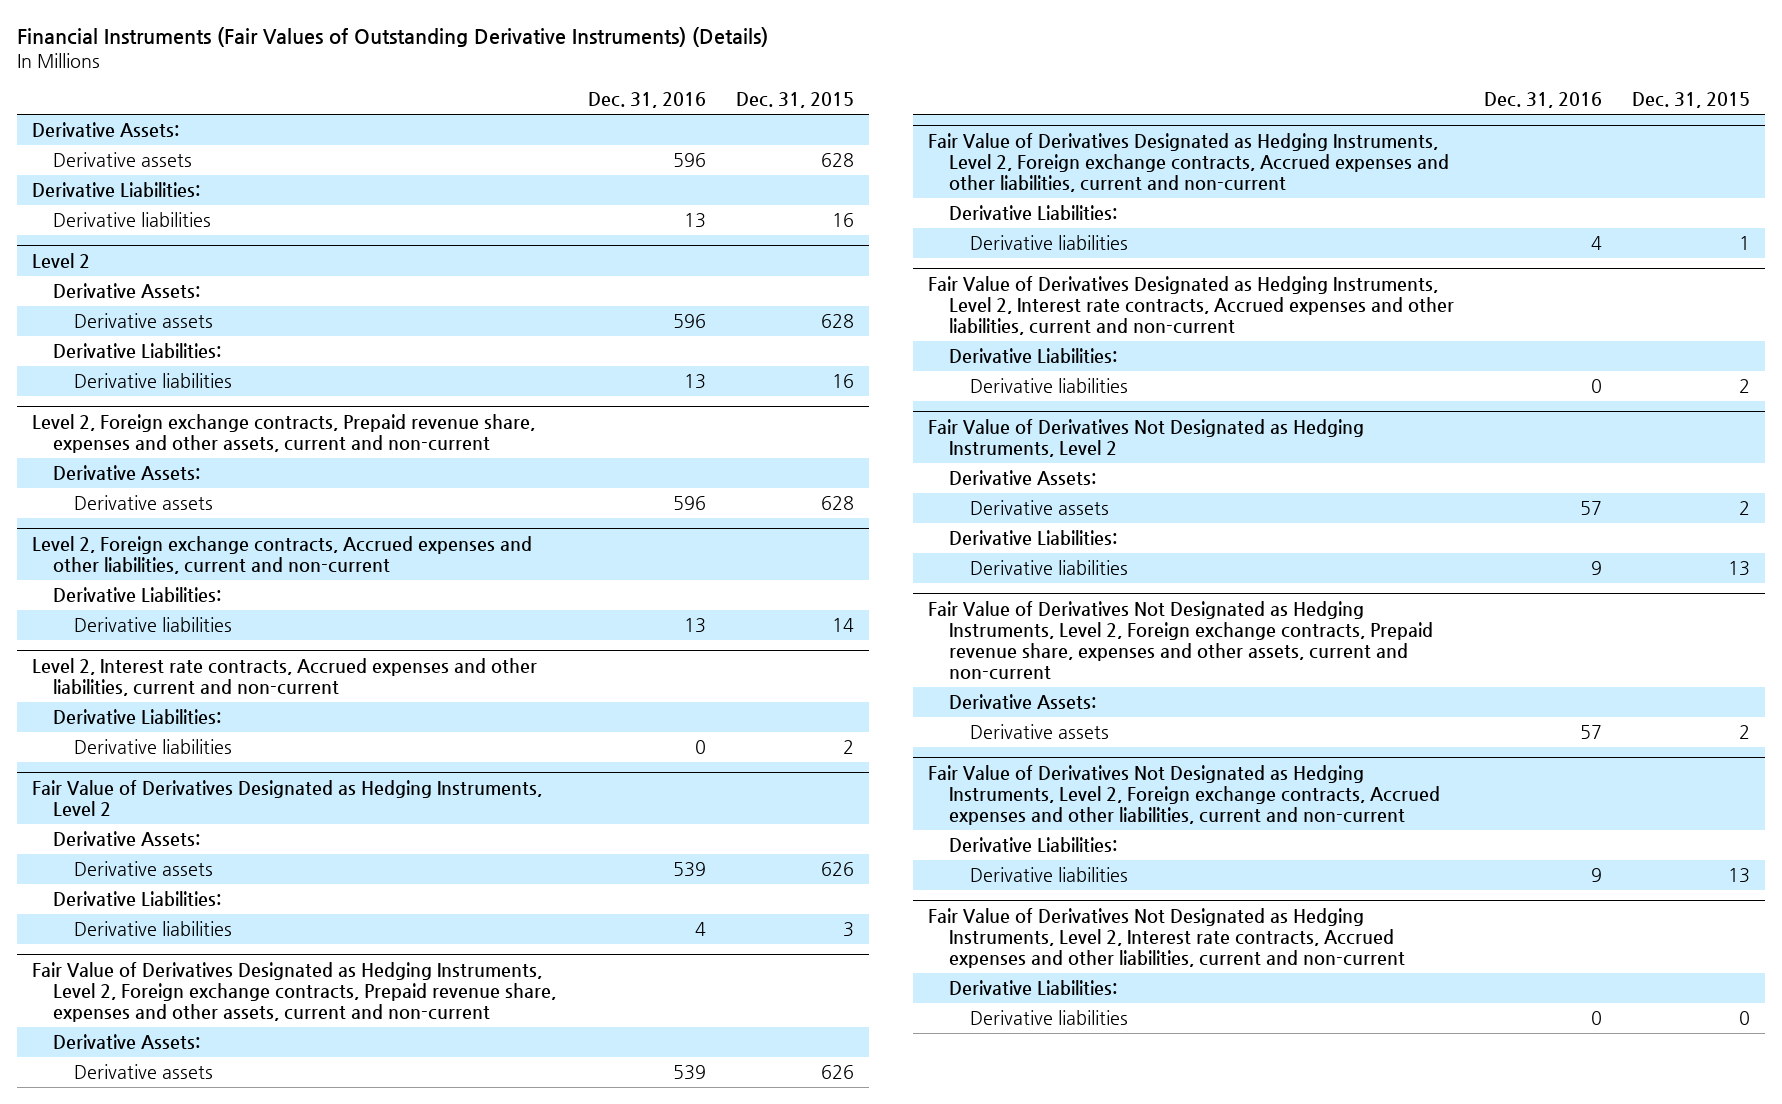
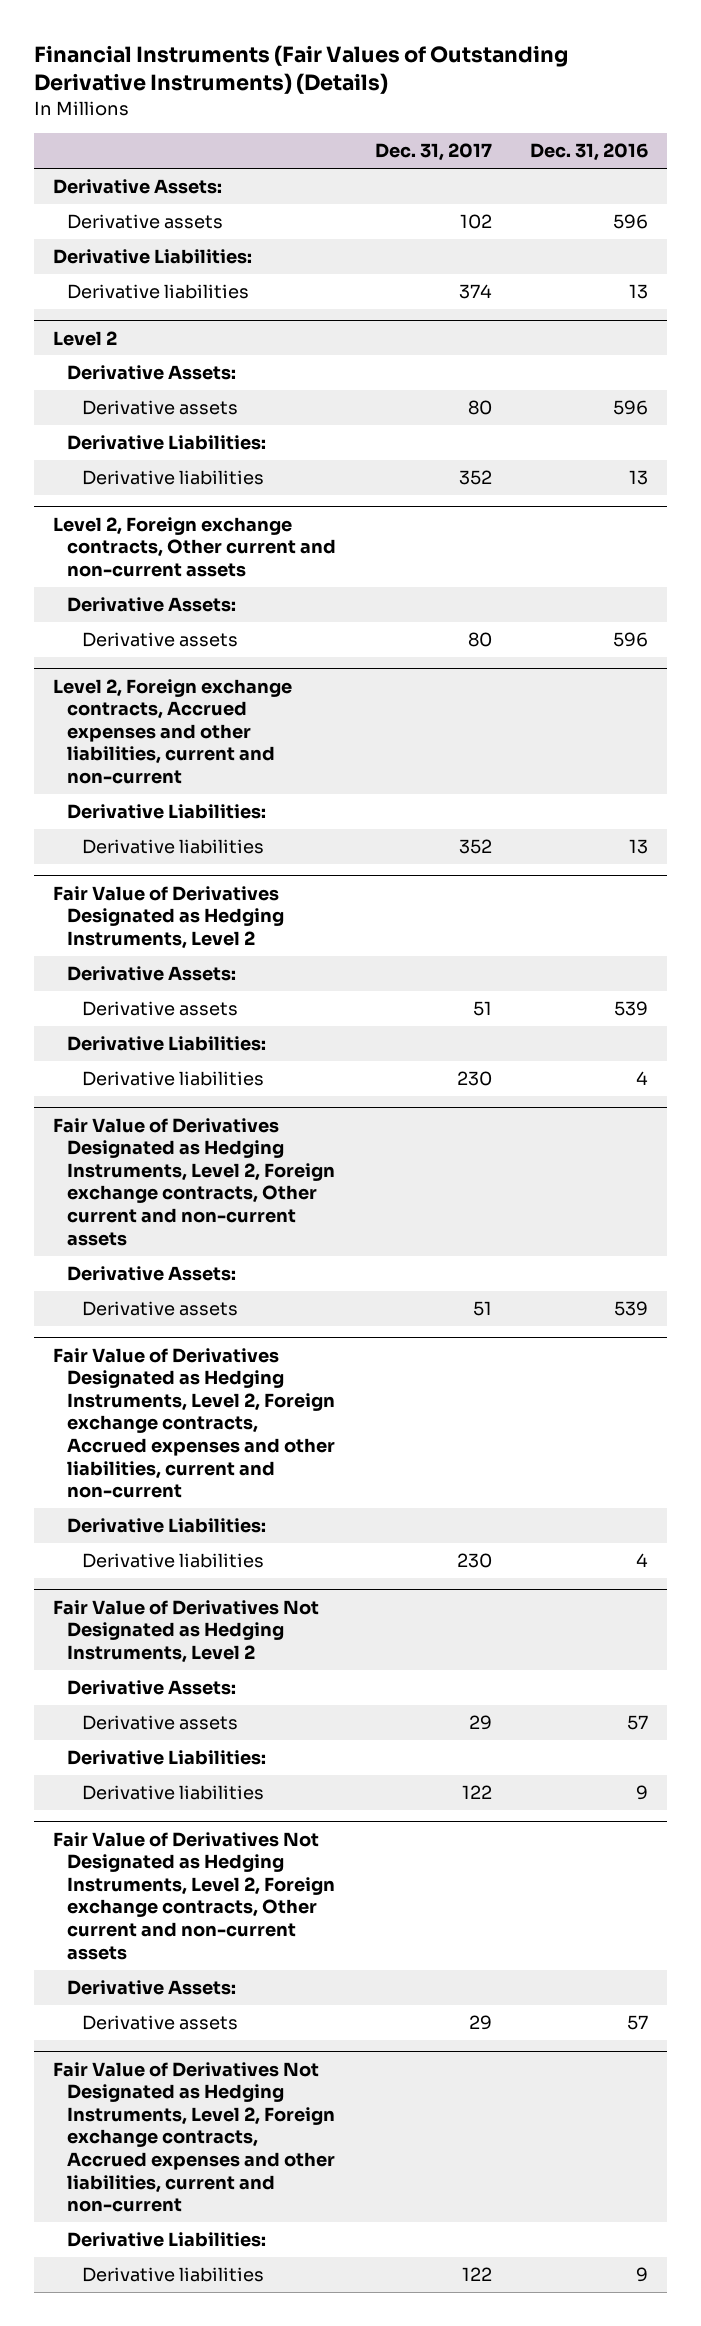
- | Dec. 31, 2016 | Dec. 31, 2015
+ | Dec. 31, 2017 | Dec. 31, 2016
- Level 2, Foreign exchange contracts, Prepaid revenue share, expenses and other assets, current and non-current
+ Level 2, Foreign exchange contracts, Other current and non-current assets
- Level 2, Interest rate contracts, Accrued expenses and other liabilities, current and non-current
- Derivative Liabilities:
- Derivative liabilities | 0 | 2
- Fair Value of Derivatives Designated as Hedging Instruments, Level 2, Foreign exchange contracts, Prepaid revenue share, expenses and other assets, current and non-current
+ Fair Value of Derivatives Designated as Hedging Instruments, Level 2, Foreign exchange contracts, Other current and non-current assets
- Fair Value of Derivatives Designated as Hedging Instruments, Level 2, Interest rate contracts, Accrued expenses and other liabilities, current and non-current
- Derivative Liabilities:
- Derivative liabilities | 0 | 2
- Fair Value of Derivatives Not Designated as Hedging Instruments, Level 2, Foreign exchange contracts, Prepaid revenue share, expenses and other assets, current and non-current
+ Fair Value of Derivatives Not Designated as Hedging Instruments, Level 2, Foreign exchange contracts, Other current and non-current assets
- Fair Value of Derivatives Not Designated as Hedging Instruments, Level 2, Interest rate contracts, Accrued expenses and other liabilities, current and non-current
- Derivative Liabilities:
- Derivative liabilities | 0 | 0

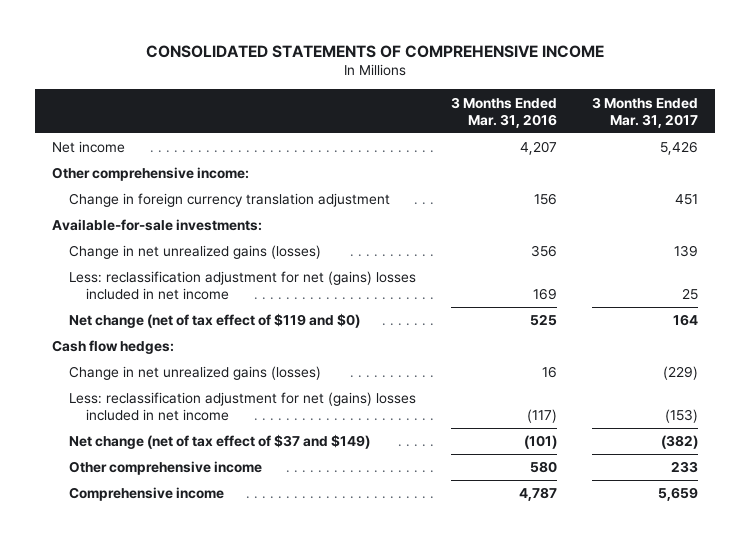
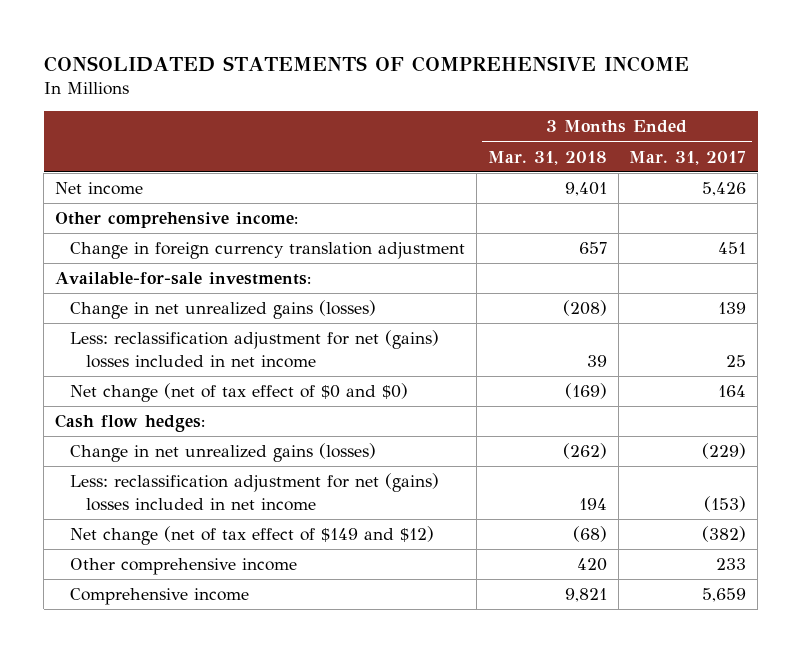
- | 3 Months Ended Mar. 31, 2016 | 3 Months Ended Mar. 31, 2017
+ | 3 Months Ended Mar. 31, 2018 | 3 Months Ended Mar. 31, 2017
- Net change (net of tax effect of $119 and $0) | 525 | 164
+ Net change (net of tax effect of $0 and $0) | (169) | 164
- Net change (net of tax effect of $37 and $149) | (101) | (382)
+ Net change (net of tax effect of $149 and $12) | (68) | (382)

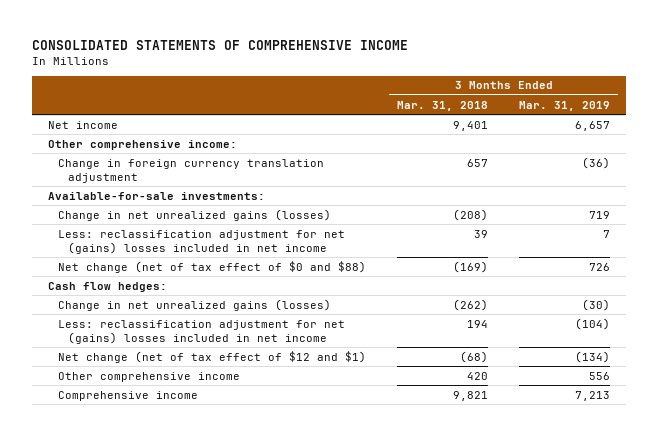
- | 3 Months Ended Mar. 31, 2018 | 3 Months Ended Mar. 31, 2017
+ | 3 Months Ended Mar. 31, 2018 | 3 Months Ended Mar. 31, 2019
- Net change (net of tax effect of $0 and $0) | (169) | 164
+ Net change (net of tax effect of $0 and $88) | (169) | 726
- Net change (net of tax effect of $149 and $12) | (68) | (382)
+ Net change (net of tax effect of $12 and $1) | (68) | (134)

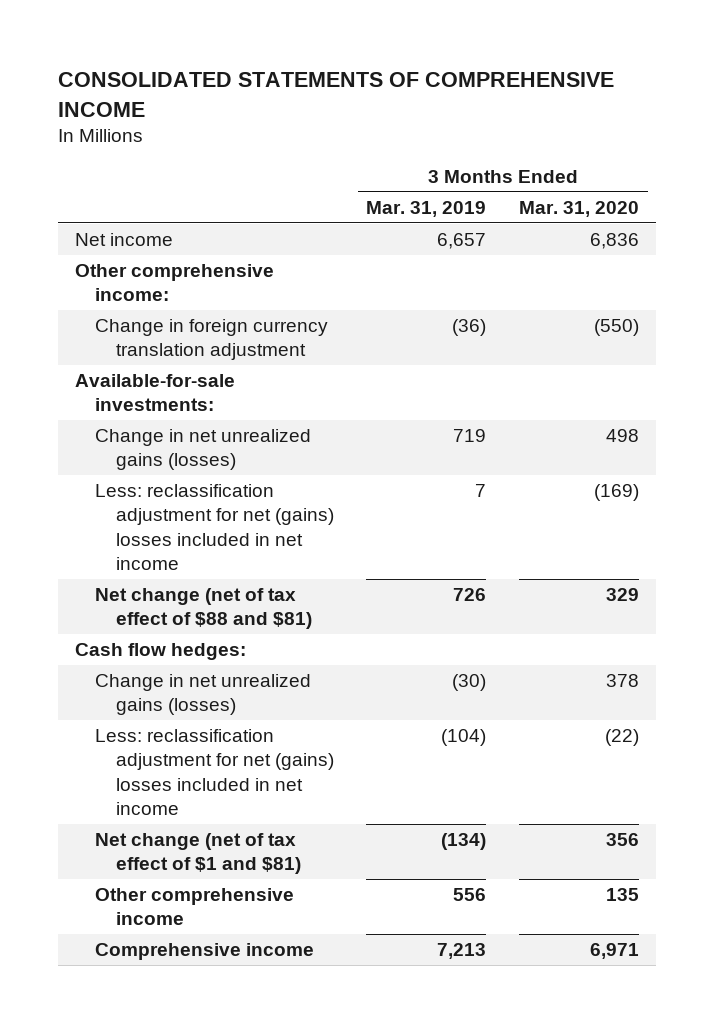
- | 3 Months Ended Mar. 31, 2018 | 3 Months Ended Mar. 31, 2019
+ | 3 Months Ended Mar. 31, 2019 | 3 Months Ended Mar. 31, 2020
- Net change (net of tax effect of $0 and $88) | (169) | 726
+ Net change (net of tax effect of $88 and $81) | 726 | 329
- Net change (net of tax effect of $12 and $1) | (68) | (134)
+ Net change (net of tax effect of $1 and $81) | (134) | 356

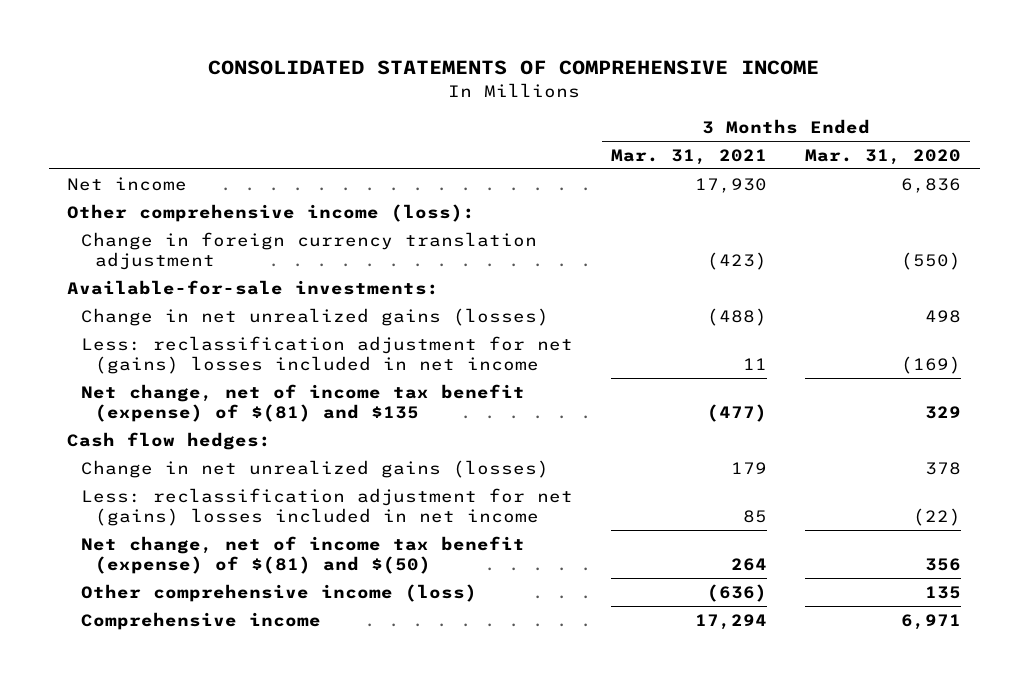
- | 3 Months Ended Mar. 31, 2019 | 3 Months Ended Mar. 31, 2020
+ | 3 Months Ended Mar. 31, 2021 | 3 Months Ended Mar. 31, 2020
- Other comprehensive income:
+ Other comprehensive income (loss):
- Net change (net of tax effect of $88 and $81) | 726 | 329
+ Net change, net of income tax benefit (expense) of $(81) and $135 | (477) | 329
- Net change (net of tax effect of $1 and $81) | (134) | 356
- Other comprehensive income | 556 | 135
+ Net change, net of income tax benefit (expense) of $(81) and $(50) | 264 | 356
+ Other comprehensive income (loss) | (636) | 135

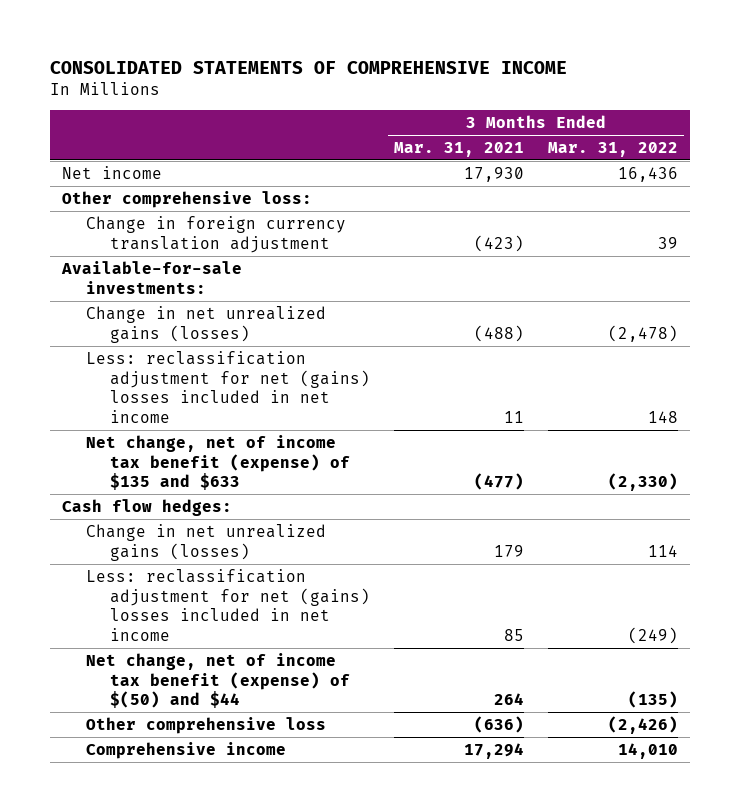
- | 3 Months Ended Mar. 31, 2021 | 3 Months Ended Mar. 31, 2020
+ | 3 Months Ended Mar. 31, 2021 | 3 Months Ended Mar. 31, 2022
- Other comprehensive income (loss):
+ Other comprehensive loss:
- Net change, net of income tax benefit (expense) of $(81) and $135 | (477) | 329
+ Net change, net of income tax benefit (expense) of $135 and $633 | (477) | (2,330)
- Net change, net of income tax benefit (expense) of $(81) and $(50) | 264 | 356
- Other comprehensive income (loss) | (636) | 135
+ Net change, net of income tax benefit (expense) of $(50) and $44 | 264 | (135)
+ Other comprehensive loss | (636) | (2,426)

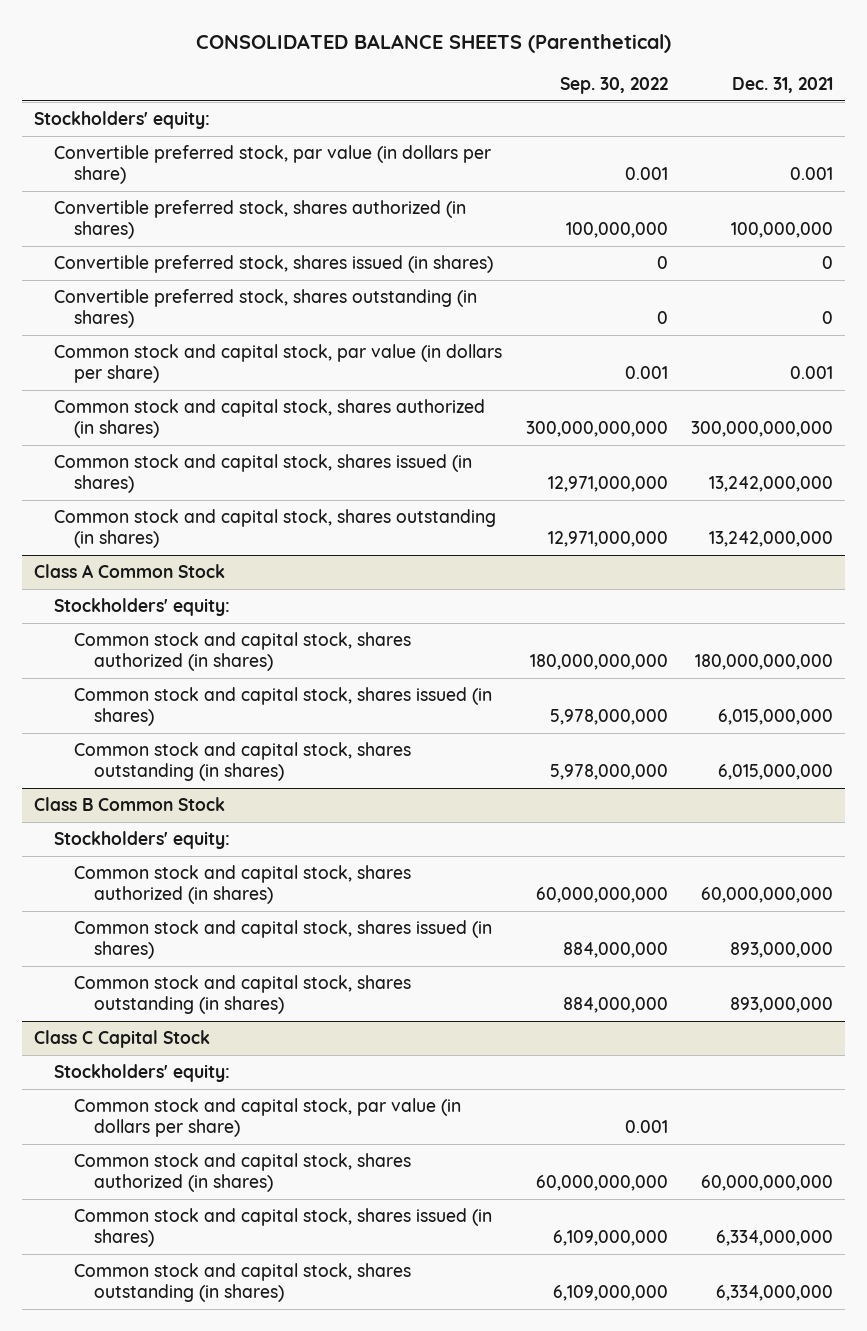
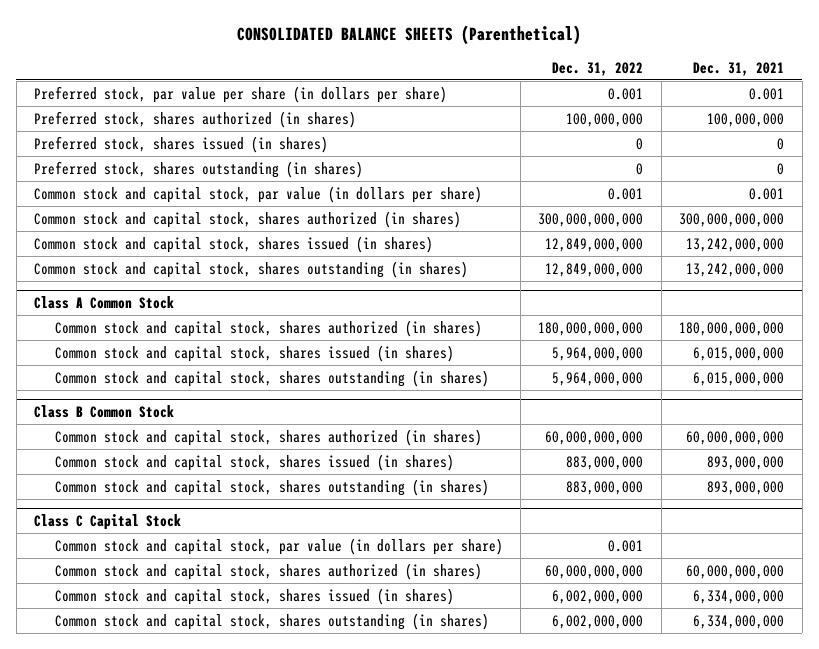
- | Sep. 30, 2022 | Dec. 31, 2021
+ | Dec. 31, 2022 | Dec. 31, 2021
- Stockholders' equity:
- Convertible preferred stock, par value (in dollars per share) | 0.001 | 0.001
- Convertible preferred stock, shares authorized (in shares) | 100,000,000 | 100,000,000
- Convertible preferred stock, shares issued (in shares) | 0 | 0
- Convertible preferred stock, shares outstanding (in shares) | 0 | 0
+ Preferred stock, par value per share (in dollars per share) | 0.001 | 0.001
+ Preferred stock, shares authorized (in shares) | 100,000,000 | 100,000,000
+ Preferred stock, shares issued (in shares) | 0 | 0
+ Preferred stock, shares outstanding (in shares) | 0 | 0
@ Class A Common Stock
- Stockholders' equity:
@ Class B Common Stock
- Stockholders' equity:
@ Class C Capital Stock
- Stockholders' equity:

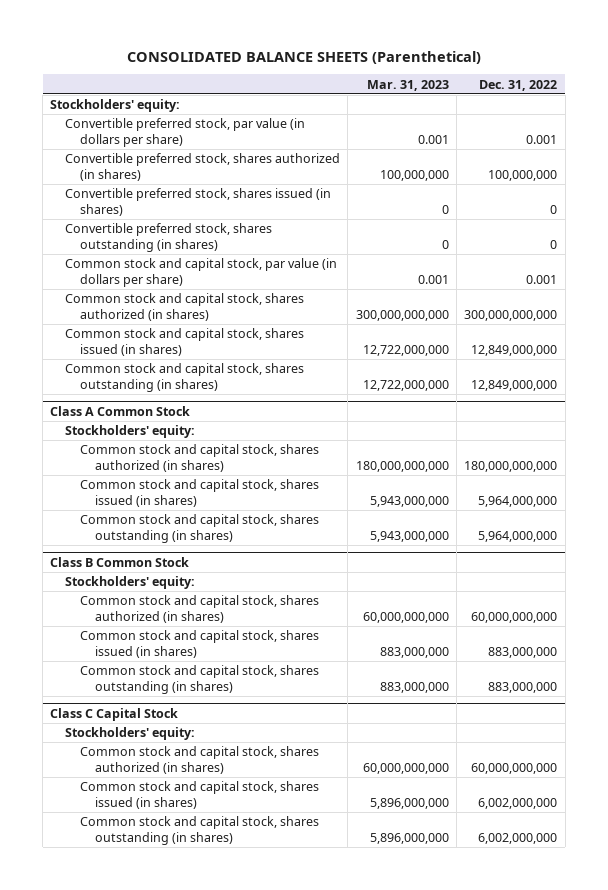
- | Dec. 31, 2022 | Dec. 31, 2021
+ | Mar. 31, 2023 | Dec. 31, 2022
- Preferred stock, par value per share (in dollars per share) | 0.001 | 0.001
- Preferred stock, shares authorized (in shares) | 100,000,000 | 100,000,000
- Preferred stock, shares issued (in shares) | 0 | 0
- Preferred stock, shares outstanding (in shares) | 0 | 0
+ Stockholders' equity:
+ Convertible preferred stock, par value (in dollars per share) | 0.001 | 0.001
+ Convertible preferred stock, shares authorized (in shares) | 100,000,000 | 100,000,000
+ Convertible preferred stock, shares issued (in shares) | 0 | 0
+ Convertible preferred stock, shares outstanding (in shares) | 0 | 0
@ Class A Common Stock
+ Stockholders' equity:
@ Class B Common Stock
+ Stockholders' equity:
@ Class C Capital Stock
- Common stock and capital stock, par value (in dollars per share) | 0.001 |
+ Stockholders' equity:

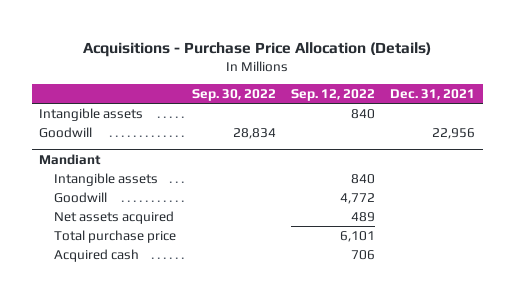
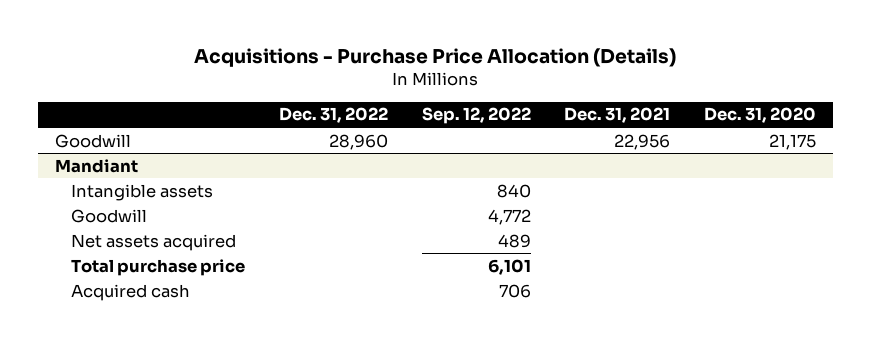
- | Sep. 30, 2022 | Sep. 12, 2022 | Dec. 31, 2021
+ | Dec. 31, 2022 | Sep. 12, 2022 | Dec. 31, 2021 | Dec. 31, 2020
- Intangible assets | | 840 |

